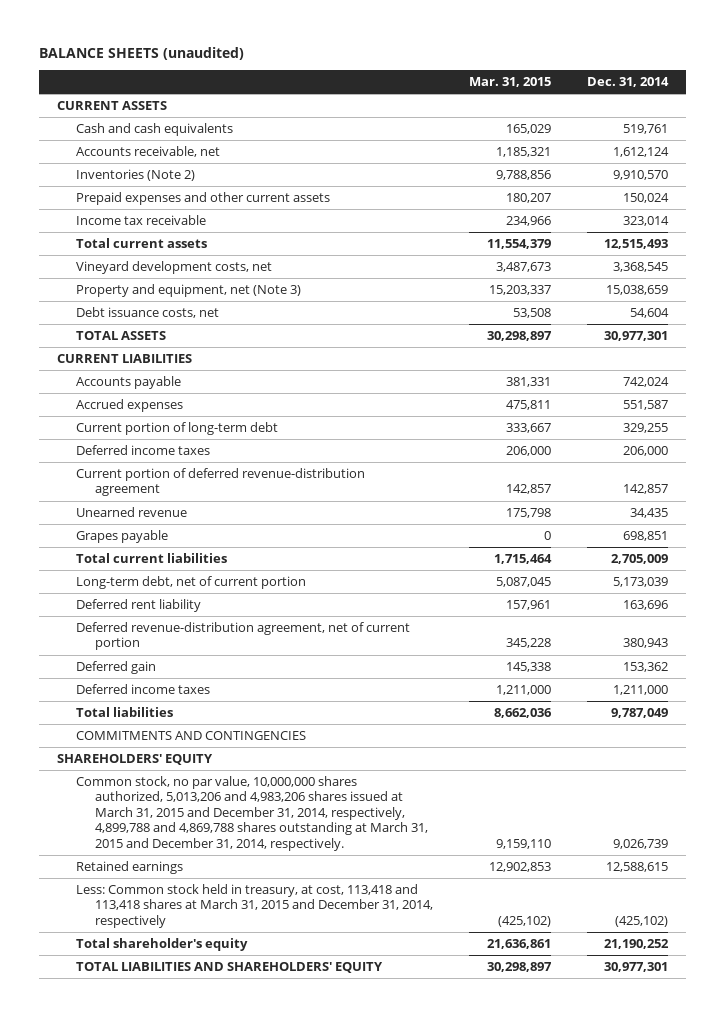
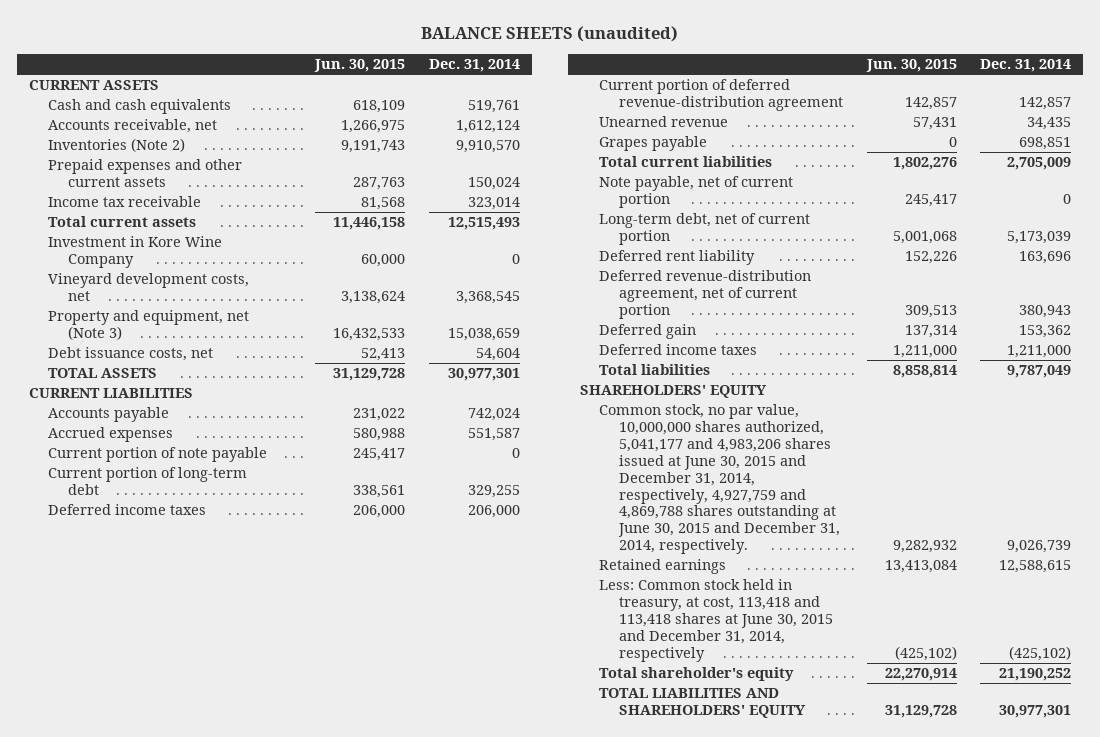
- | Mar. 31, 2015 | Dec. 31, 2014
+ | Jun. 30, 2015 | Dec. 31, 2014
+ Investment in Kore Wine Company | 60,000 | 0
+ Current portion of note payable | 245,417 | 0
+ Note payable, net of current portion | 245,417 | 0
- COMMITMENTS AND CONTINGENCIES
- Common stock, no par value, 10,000,000 shares authorized, 5,013,206 and 4,983,206 shares issued at March 31, 2015 and December 31, 2014, respectively, 4,899,788 and 4,869,788 shares outstanding at March 31, 2015 and December 31, 2014, respectively. | 9,159,110 | 9,026,739
+ Common stock, no par value, 10,000,000 shares authorized, 5,041,177 and 4,983,206 shares issued at June 30, 2015 and December 31, 2014, respectively, 4,927,759 and 4,869,788 shares outstanding at June 30, 2015 and December 31, 2014, respectively. | 9,282,932 | 9,026,739
- Less: Common stock held in treasury, at cost, 113,418 and 113,418 shares at March 31, 2015 and December 31, 2014, respectively | (425,102) | (425,102)
+ Less: Common stock held in treasury, at cost, 113,418 and 113,418 shares at June 30, 2015 and December 31, 2014, respectively | (425,102) | (425,102)

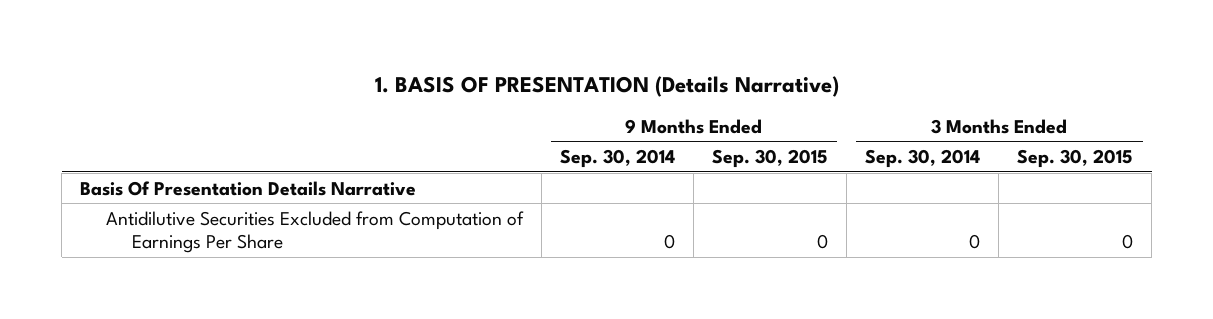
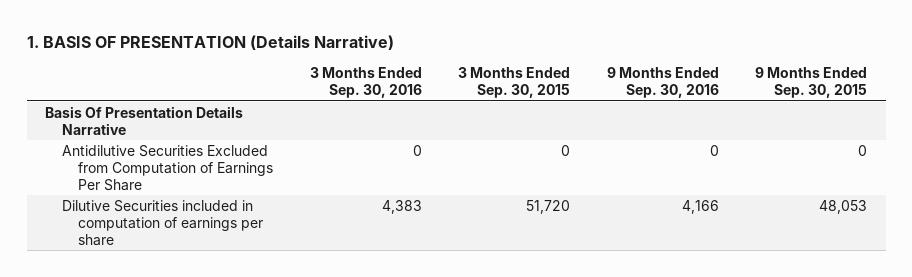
- | 9 Months Ended Sep. 30, 2014 | 9 Months Ended Sep. 30, 2015 | 3 Months Ended Sep. 30, 2014 | 3 Months Ended Sep. 30, 2015
+ | 3 Months Ended Sep. 30, 2016 | 3 Months Ended Sep. 30, 2015 | 9 Months Ended Sep. 30, 2016 | 9 Months Ended Sep. 30, 2015
+ Dilutive Securities included in computation of earnings per share | 4,383 | 51,720 | 4,166 | 48,053

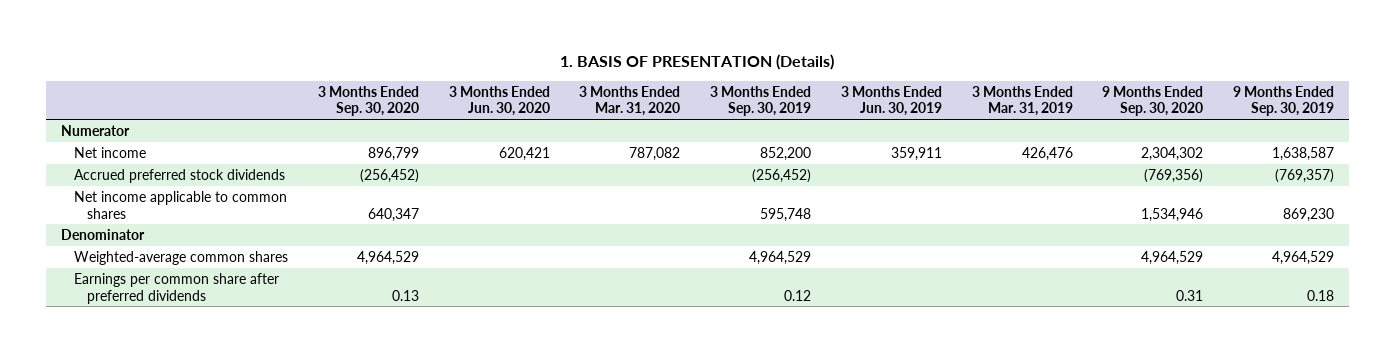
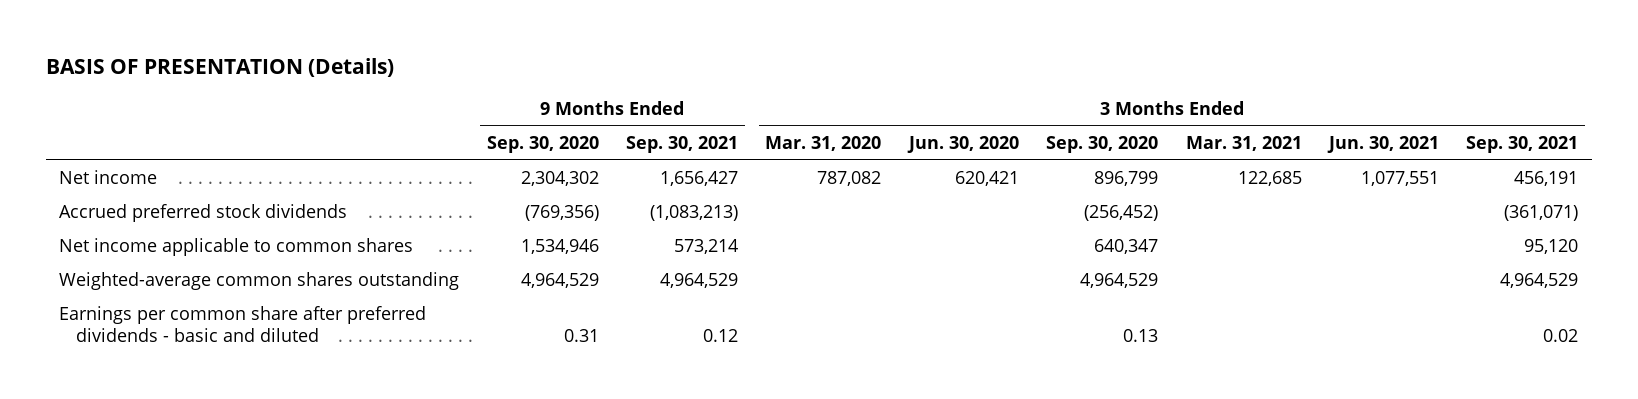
- 1. BASIS OF PRESENTATION (Details)
+ BASIS OF PRESENTATION (Details)
- | 3 Months Ended Sep. 30, 2020 | 3 Months Ended Jun. 30, 2020 | 3 Months Ended Mar. 31, 2020 | 3 Months Ended Sep. 30, 2019 | 3 Months Ended Jun. 30, 2019 | 3 Months Ended Mar. 31, 2019 | 9 Months Ended Sep. 30, 2020 | 9 Months Ended Sep. 30, 2019
+ | 9 Months Ended Sep. 30, 2020 | 9 Months Ended Sep. 30, 2021 | 3 Months Ended Mar. 31, 2020 | 3 Months Ended Jun. 30, 2020 | 3 Months Ended Sep. 30, 2020 | 3 Months Ended Mar. 31, 2021 | 3 Months Ended Jun. 30, 2021 | 3 Months Ended Sep. 30, 2021
- Numerator
- Denominator
- Weighted-average common shares | 4,964,529 | | | 4,964,529 | | | 4,964,529 | 4,964,529
- Earnings per common share after preferred dividends | 0.13 | | | 0.12 | | | 0.31 | 0.18
+ Weighted-average common shares outstanding | 4,964,529 | 4,964,529 | | | 4,964,529 | | | 4,964,529
+ Earnings per common share after preferred dividends - basic and diluted | 0.31 | 0.12 | | | 0.13 | | | 0.02

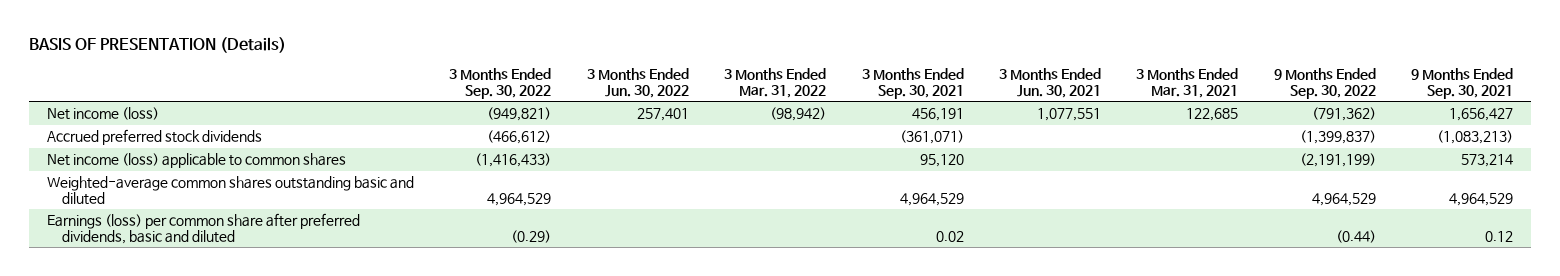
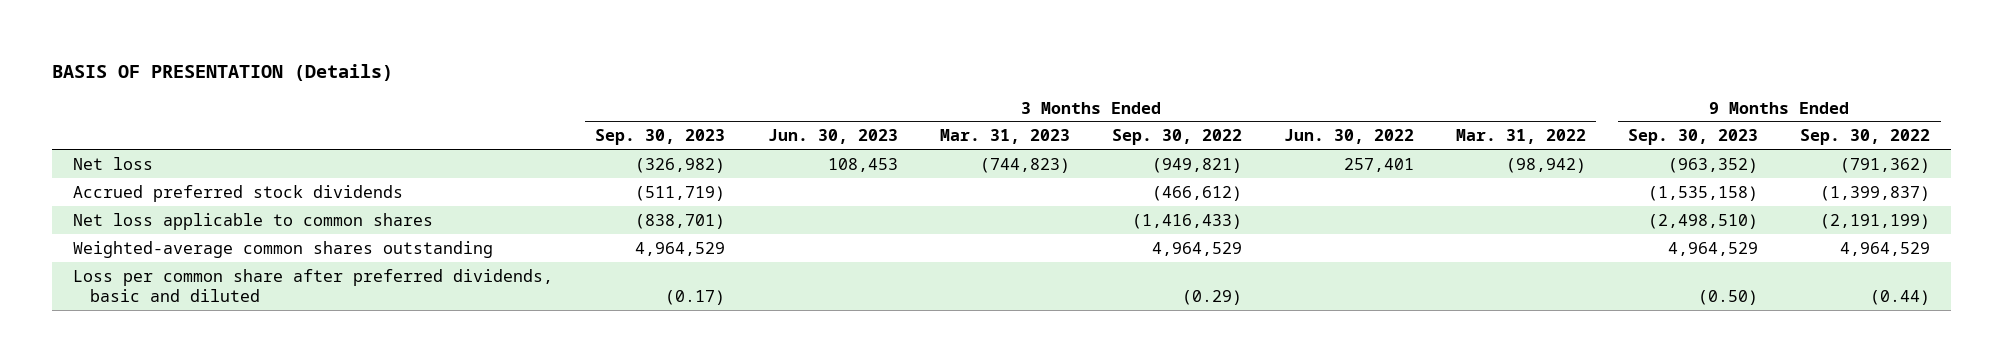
- | 3 Months Ended Sep. 30, 2022 | 3 Months Ended Jun. 30, 2022 | 3 Months Ended Mar. 31, 2022 | 3 Months Ended Sep. 30, 2021 | 3 Months Ended Jun. 30, 2021 | 3 Months Ended Mar. 31, 2021 | 9 Months Ended Sep. 30, 2022 | 9 Months Ended Sep. 30, 2021
+ | 3 Months Ended Sep. 30, 2023 | 3 Months Ended Jun. 30, 2023 | 3 Months Ended Mar. 31, 2023 | 3 Months Ended Sep. 30, 2022 | 3 Months Ended Jun. 30, 2022 | 3 Months Ended Mar. 31, 2022 | 9 Months Ended Sep. 30, 2023 | 9 Months Ended Sep. 30, 2022
- Net income (loss) | (949,821) | 257,401 | (98,942) | 456,191 | 1,077,551 | 122,685 | (791,362) | 1,656,427
+ Net loss | (326,982) | 108,453 | (744,823) | (949,821) | 257,401 | (98,942) | (963,352) | (791,362)
- Net income (loss) applicable to common shares | (1,416,433) | | | 95,120 | | | (2,191,199) | 573,214
- Weighted-average common shares outstanding basic and diluted | 4,964,529 | | | 4,964,529 | | | 4,964,529 | 4,964,529
- Earnings (loss) per common share after preferred dividends, basic and diluted | (0.29) | | | 0.02 | | | (0.44) | 0.12
+ Net loss applicable to common shares | (838,701) | | | (1,416,433) | | | (2,498,510) | (2,191,199)
+ Weighted-average common shares outstanding | 4,964,529 | | | 4,964,529 | | | 4,964,529 | 4,964,529
+ Loss per common share after preferred dividends, basic and diluted | (0.17) | | | (0.29) | | | (0.50) | (0.44)

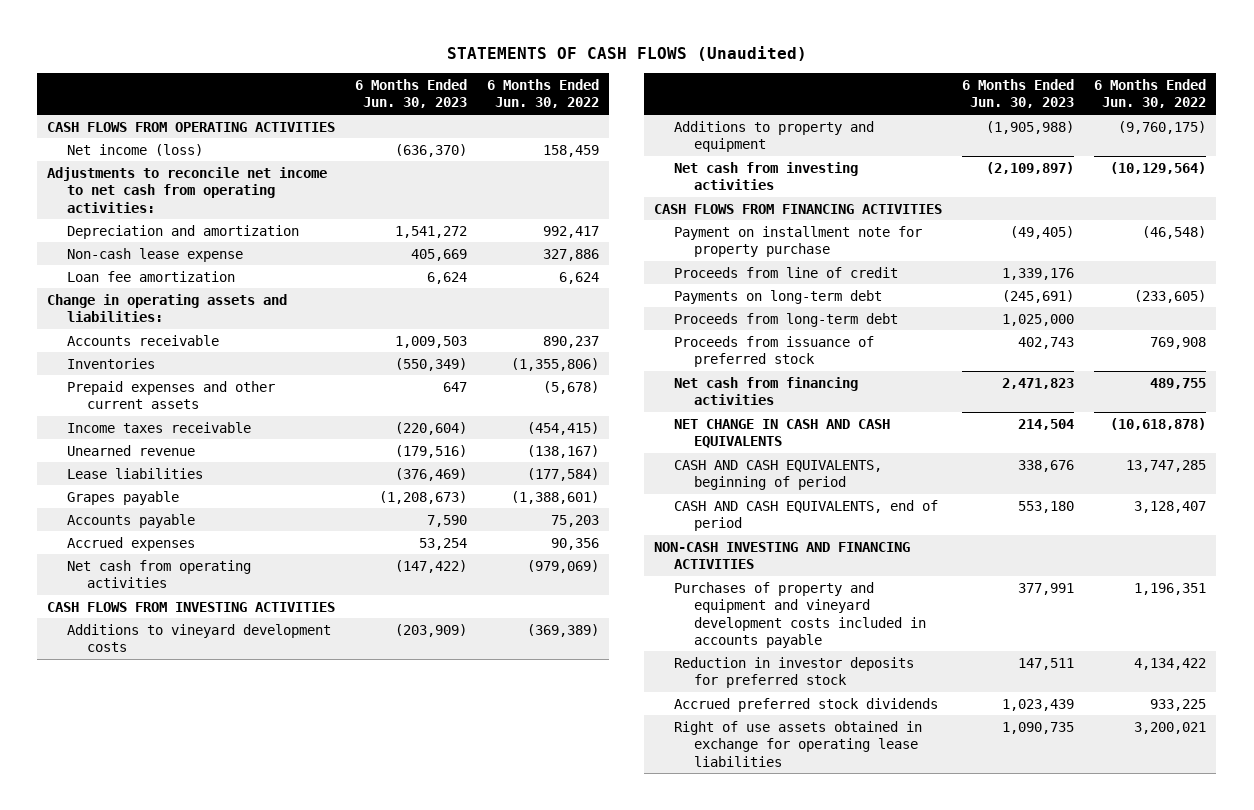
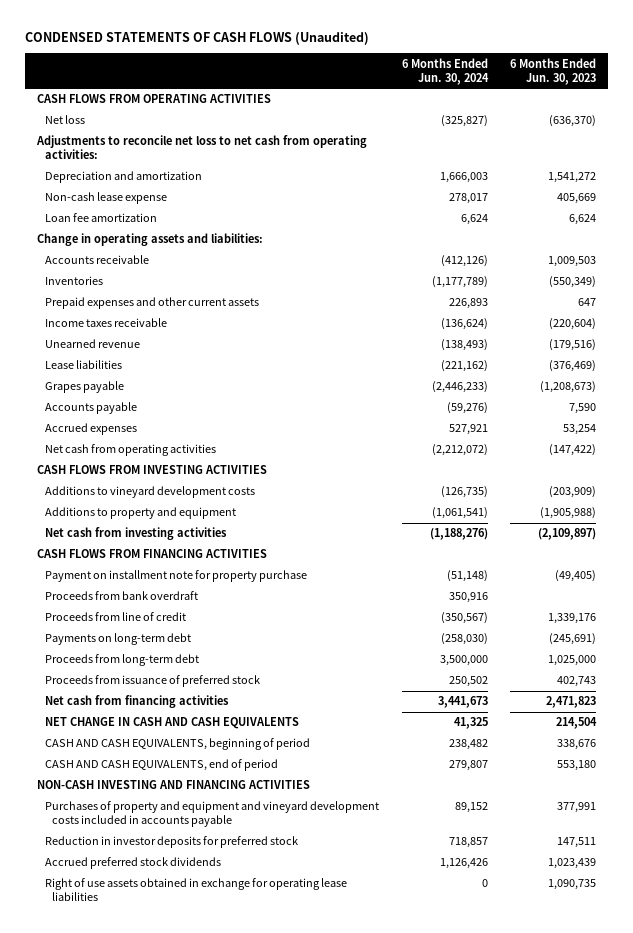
- STATEMENTS OF CASH FLOWS (Unaudited)
+ CONDENSED STATEMENTS OF CASH FLOWS (Unaudited)
- | 6 Months Ended Jun. 30, 2023 | 6 Months Ended Jun. 30, 2022
+ | 6 Months Ended Jun. 30, 2024 | 6 Months Ended Jun. 30, 2023
- Net income (loss) | (636,370) | 158,459
- Adjustments to reconcile net income to net cash from operating activities:
+ Net loss | (325,827) | (636,370)
+ Adjustments to reconcile net loss to net cash from operating activities:
+ Proceeds from bank overdraft | 350,916 |

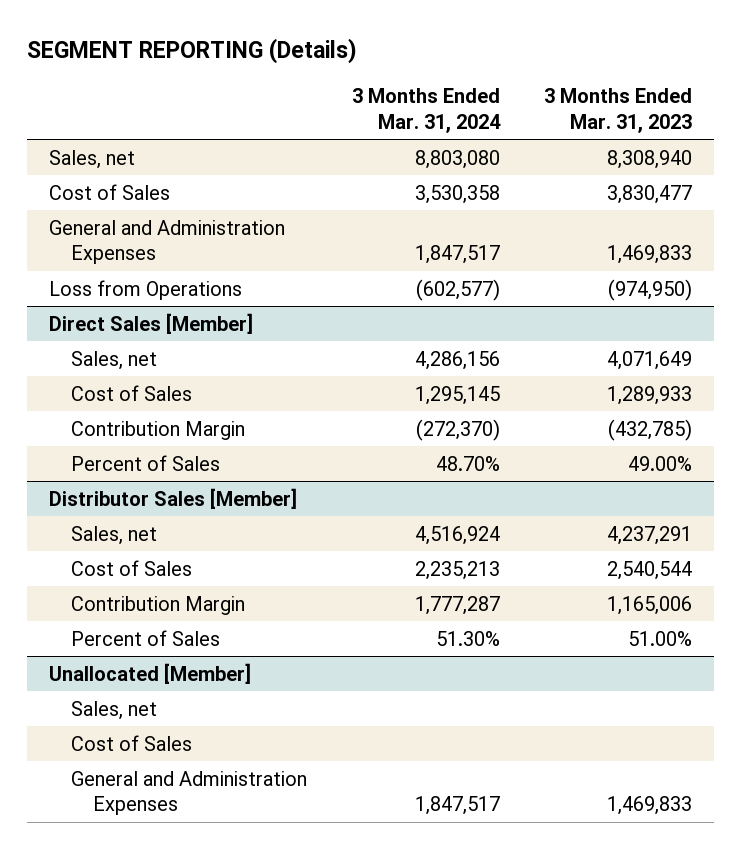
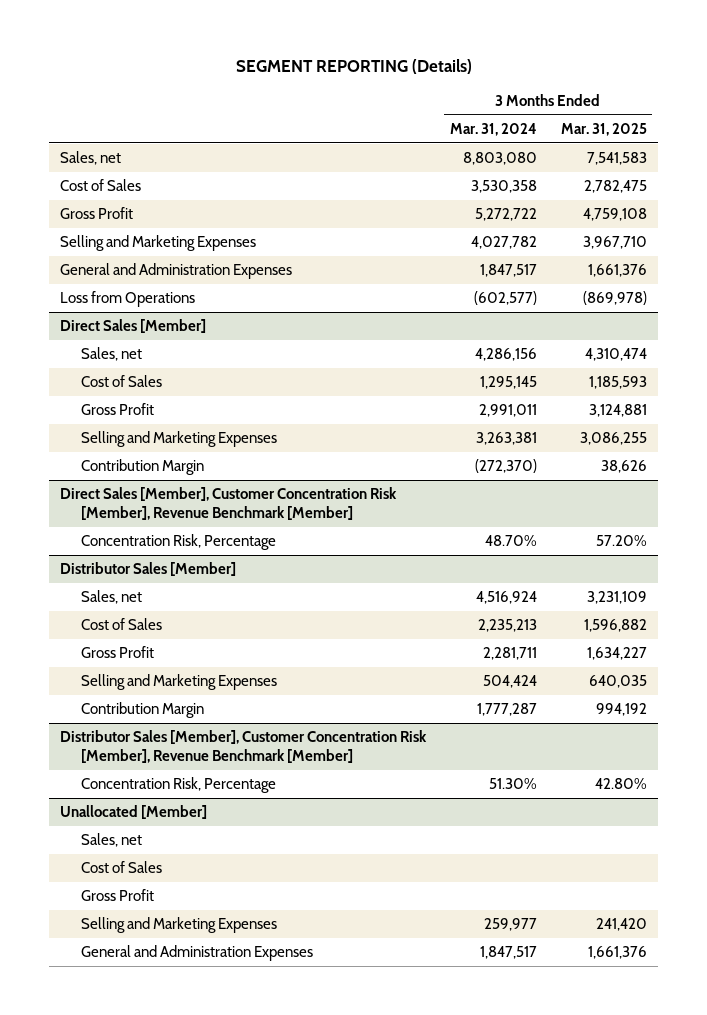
- | 3 Months Ended Mar. 31, 2024 | 3 Months Ended Mar. 31, 2023
+ | 3 Months Ended Mar. 31, 2024 | 3 Months Ended Mar. 31, 2025
+ Gross Profit | 5,272,722 | 4,759,108
+ Selling and Marketing Expenses | 4,027,782 | 3,967,710
@ Direct Sales [Member]
+ Gross Profit | 2,991,011 | 3,124,881
+ Selling and Marketing Expenses | 3,263,381 | 3,086,255
- Percent of Sales | 48.70% | 49.00%
+ Direct Sales [Member], Customer Concentration Risk [Member], Revenue Benchmark [Member]
+ Concentration Risk, Percentage | 48.70% | 57.20%
@ Distributor Sales [Member]
+ Gross Profit | 2,281,711 | 1,634,227
+ Selling and Marketing Expenses | 504,424 | 640,035
- Percent of Sales | 51.30% | 51.00%
+ Distributor Sales [Member], Customer Concentration Risk [Member], Revenue Benchmark [Member]
+ Concentration Risk, Percentage | 51.30% | 42.80%
@ Unallocated [Member]
+ Gross Profit
+ Selling and Marketing Expenses | 259,977 | 241,420

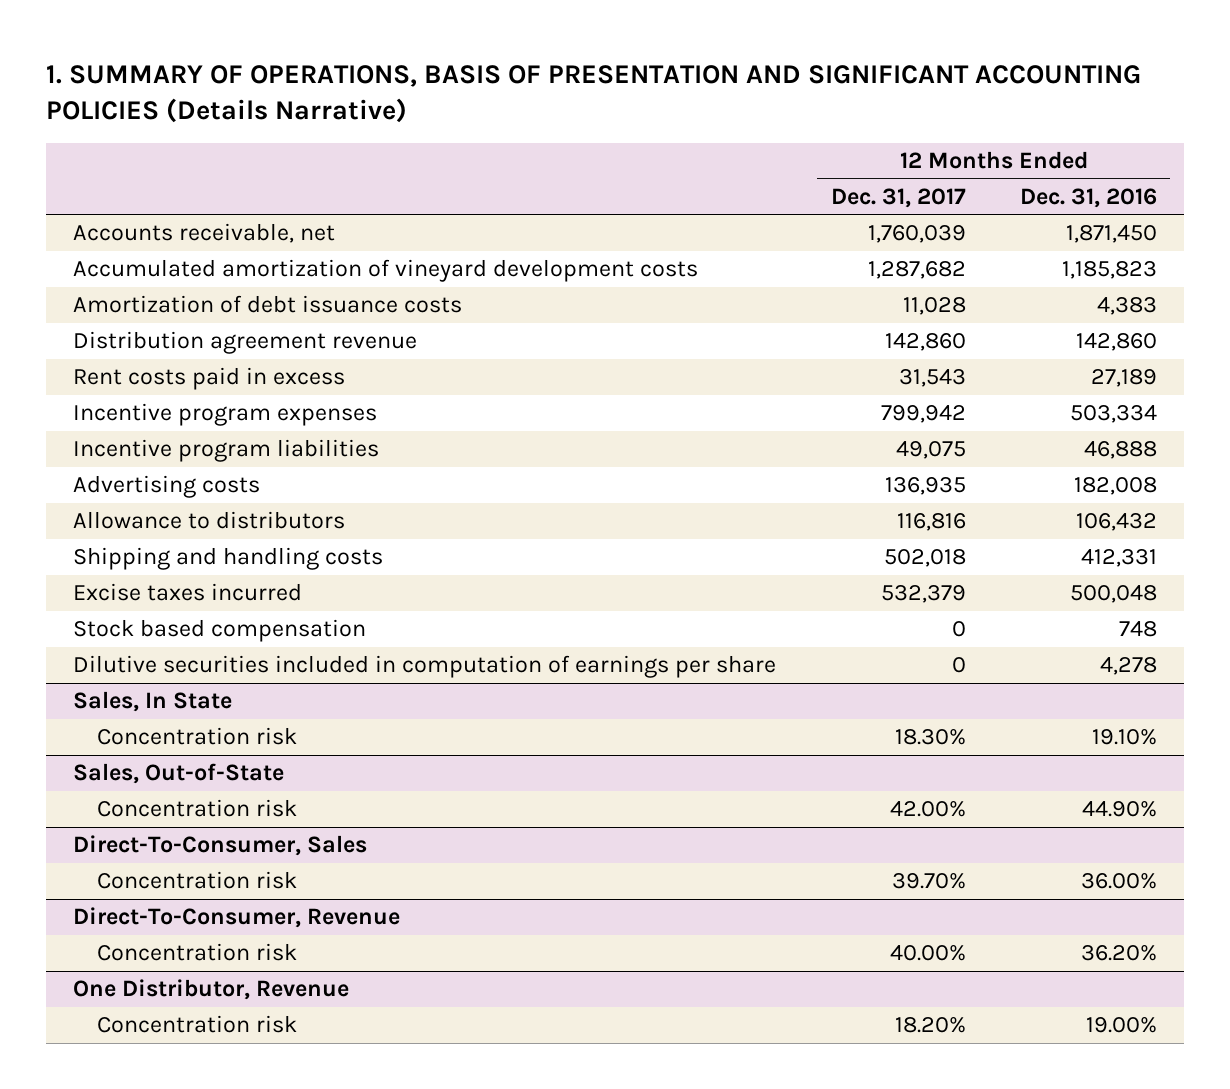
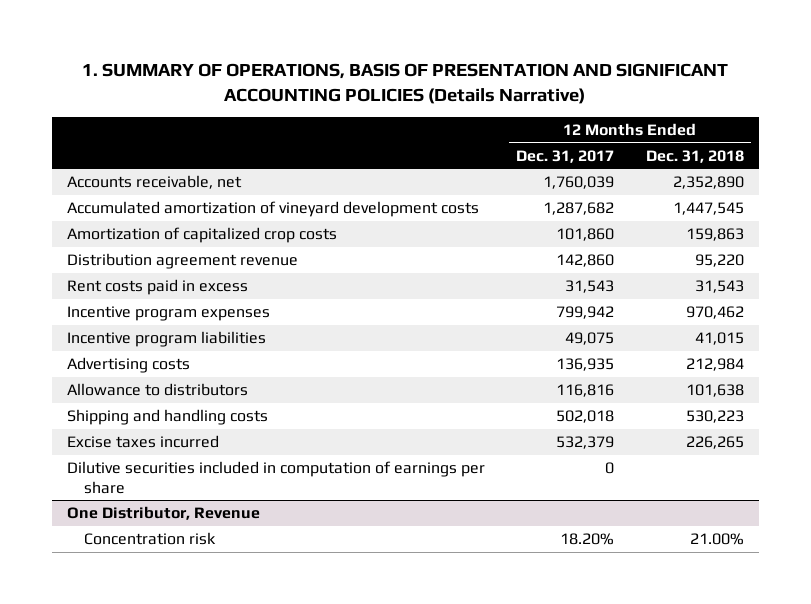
- | 12 Months Ended Dec. 31, 2017 | 12 Months Ended Dec. 31, 2016
+ | 12 Months Ended Dec. 31, 2017 | 12 Months Ended Dec. 31, 2018
- Amortization of debt issuance costs | 11,028 | 4,383
+ Amortization of capitalized crop costs | 101,860 | 159,863
- Stock based compensation | 0 | 748
- Sales, In State
- Concentration risk | 18.30% | 19.10%
- Sales, Out-of-State
- Concentration risk | 42.00% | 44.90%
- Direct-To-Consumer, Sales
- Concentration risk | 39.70% | 36.00%
- Direct-To-Consumer, Revenue
- Concentration risk | 40.00% | 36.20%

